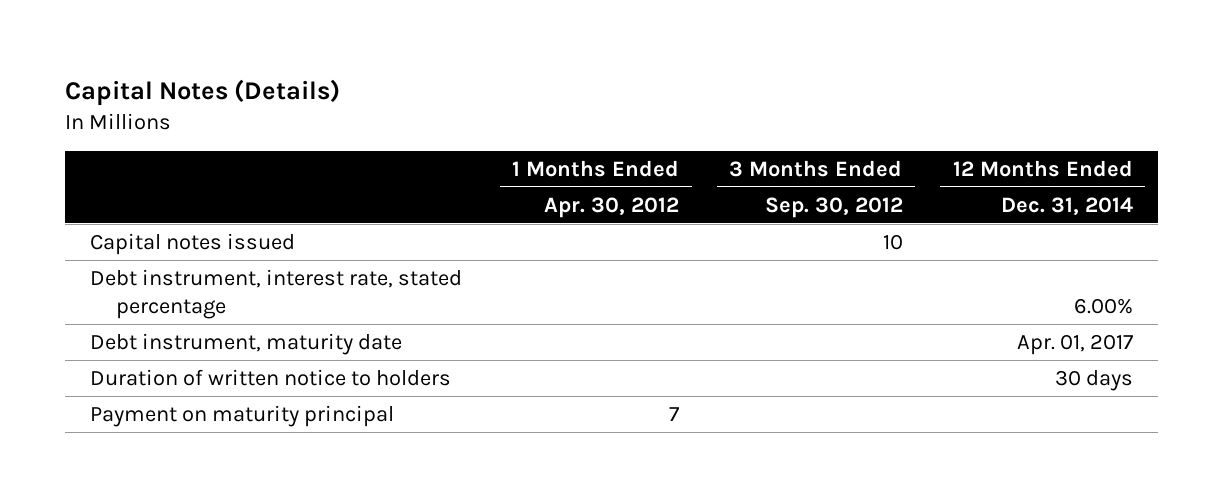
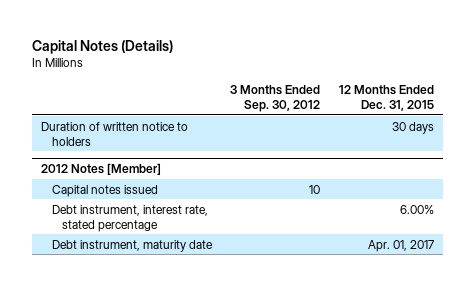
- | 1 Months Ended Apr. 30, 2012 | 3 Months Ended Sep. 30, 2012 | 12 Months Ended Dec. 31, 2014
+ | 3 Months Ended Sep. 30, 2012 | 12 Months Ended Dec. 31, 2015
- Capital notes issued | | 10 |
- Debt instrument, interest rate, stated percentage | | | 6.00%
- Debt instrument, maturity date | | | Apr. 01, 2017
- Payment on maturity principal | 7 | |
+ 2012 Notes [Member]
+ Capital notes issued | 10 |
+ Debt instrument, interest rate, stated percentage | | 6.00%
+ Debt instrument, maturity date | | Apr. 01, 2017

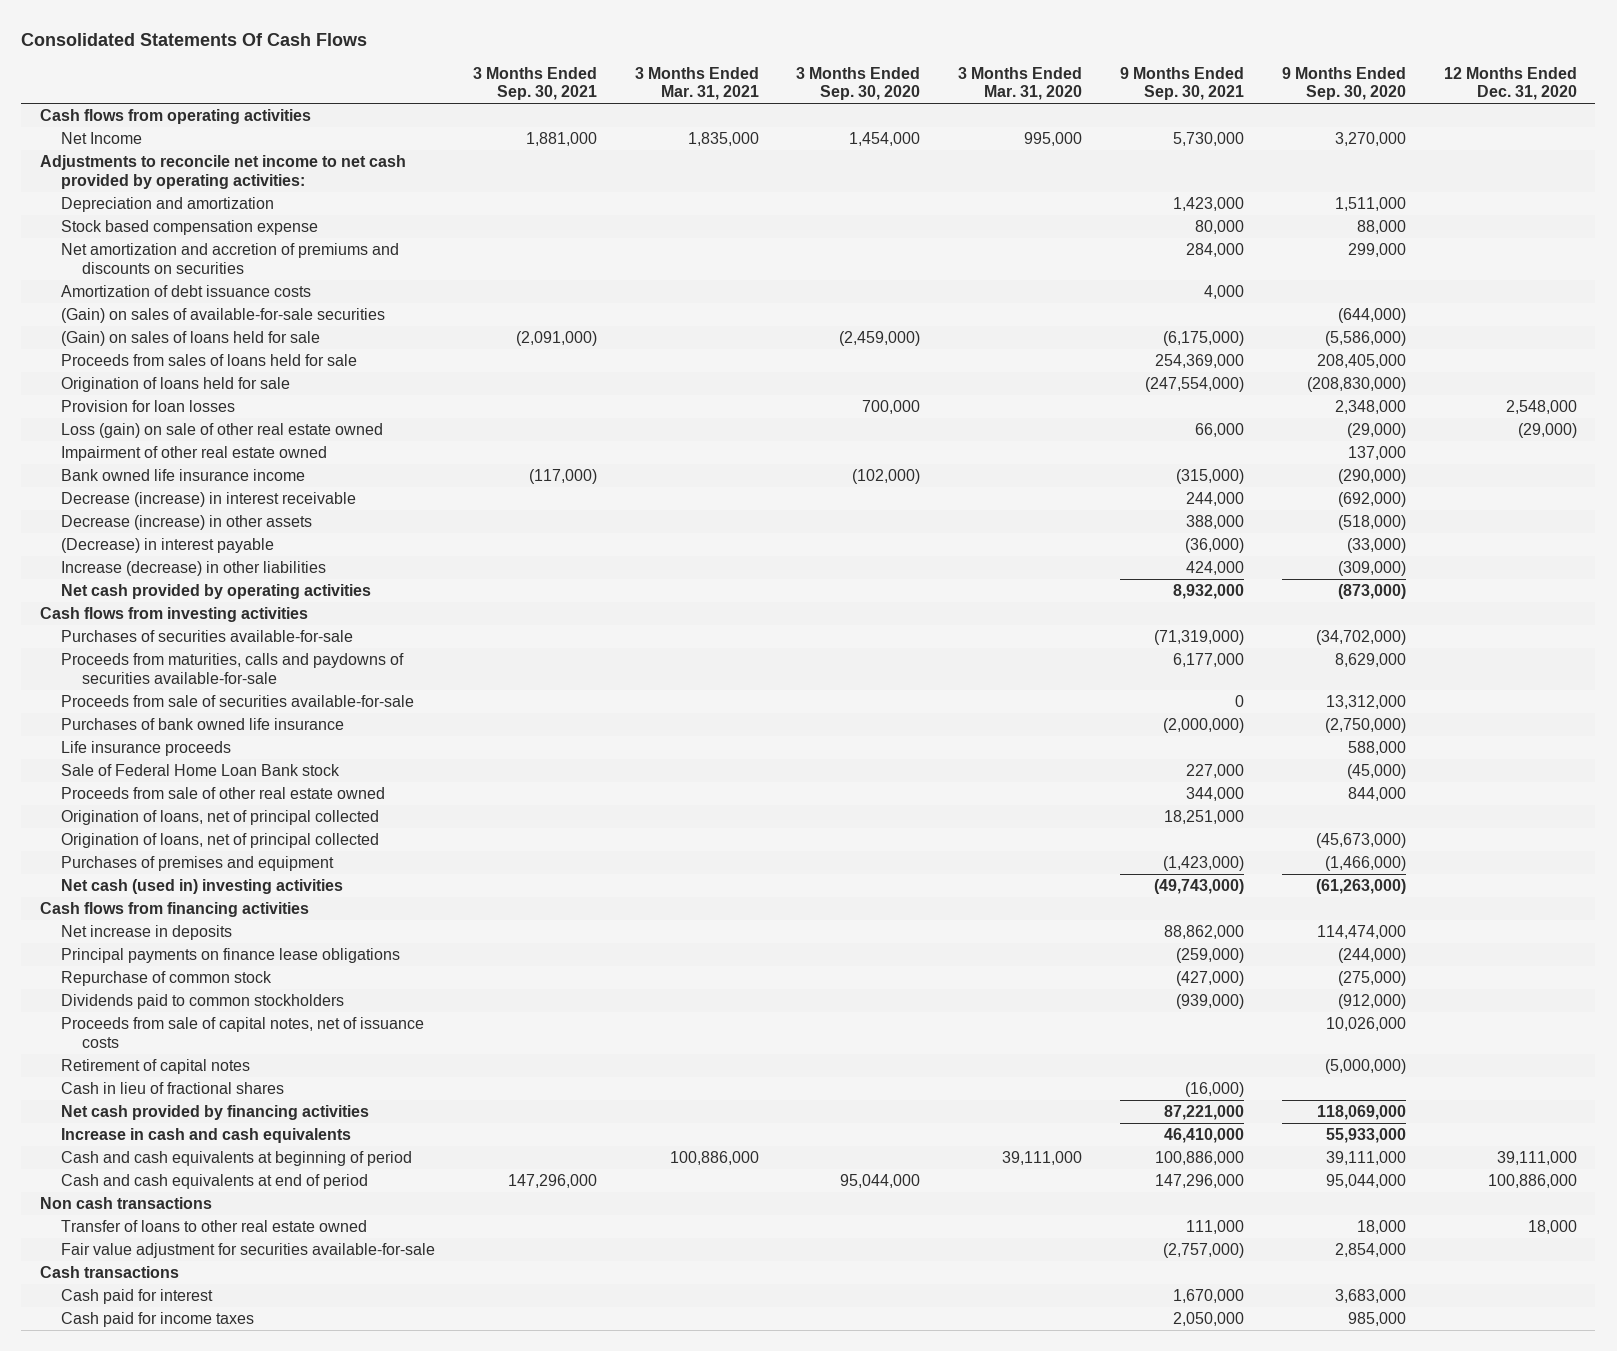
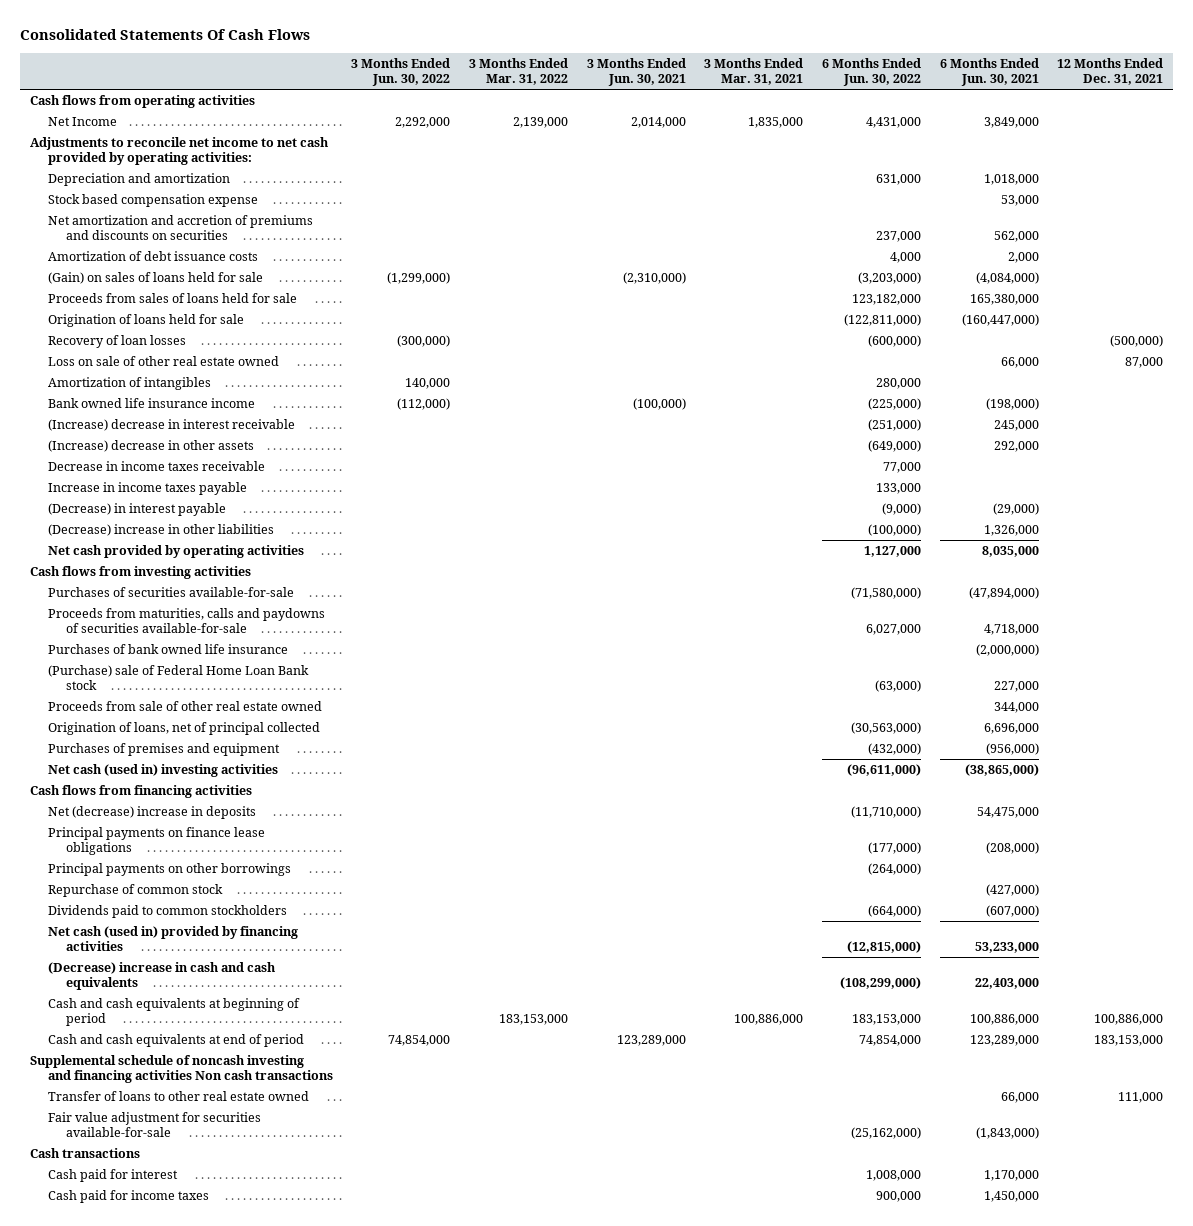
- | 3 Months Ended Sep. 30, 2021 | 3 Months Ended Mar. 31, 2021 | 3 Months Ended Sep. 30, 2020 | 3 Months Ended Mar. 31, 2020 | 9 Months Ended Sep. 30, 2021 | 9 Months Ended Sep. 30, 2020 | 12 Months Ended Dec. 31, 2020
+ | 3 Months Ended Jun. 30, 2022 | 3 Months Ended Mar. 31, 2022 | 3 Months Ended Jun. 30, 2021 | 3 Months Ended Mar. 31, 2021 | 6 Months Ended Jun. 30, 2022 | 6 Months Ended Jun. 30, 2021 | 12 Months Ended Dec. 31, 2021
- (Gain) on sales of available-for-sale securities | | | | | | (644,000) |
- Provision for loan losses | | | 700,000 | | | 2,348,000 | 2,548,000
- Loss (gain) on sale of other real estate owned | | | | | 66,000 | (29,000) | (29,000)
- Impairment of other real estate owned | | | | | | 137,000 |
+ Recovery of loan losses | (300,000) | | | | (600,000) | | (500,000)
+ Loss on sale of other real estate owned | | | | | | 66,000 | 87,000
+ Amortization of intangibles | 140,000 | | | | 280,000 | |
- Decrease (increase) in interest receivable | | | | | 244,000 | (692,000) |
- Decrease (increase) in other assets | | | | | 388,000 | (518,000) |
+ (Increase) decrease in interest receivable | | | | | (251,000) | 245,000 |
+ (Increase) decrease in other assets | | | | | (649,000) | 292,000 |
+ Decrease in income taxes receivable | | | | | 77,000 | |
+ Increase in income taxes payable | | | | | 133,000 | |
- Increase (decrease) in other liabilities | | | | | 424,000 | (309,000) |
+ (Decrease) increase in other liabilities | | | | | (100,000) | 1,326,000 |
- Proceeds from sale of securities available-for-sale | | | | | 0 | 13,312,000 |
- Life insurance proceeds | | | | | | 588,000 |
- Sale of Federal Home Loan Bank stock | | | | | 227,000 | (45,000) |
+ (Purchase) sale of Federal Home Loan Bank stock | | | | | (63,000) | 227,000 |
- Origination of loans, net of principal collected | | | | | | (45,673,000) |
- Net increase in deposits | | | | | 88,862,000 | 114,474,000 |
+ Net (decrease) increase in deposits | | | | | (11,710,000) | 54,475,000 |
+ Principal payments on other borrowings | | | | | (264,000) | |
- Proceeds from sale of capital notes, net of issuance costs | | | | | | 10,026,000 |
- Retirement of capital notes | | | | | | (5,000,000) |
- Cash in lieu of fractional shares | | | | | (16,000) | |
- Net cash provided by financing activities | | | | | 87,221,000 | 118,069,000 |
- Increase in cash and cash equivalents | | | | | 46,410,000 | 55,933,000 |
+ Net cash (used in) provided by financing activities | | | | | (12,815,000) | 53,233,000 |
+ (Decrease) increase in cash and cash equivalents | | | | | (108,299,000) | 22,403,000 |
- Non cash transactions
+ Supplemental schedule of noncash investing and financing activities Non cash transactions

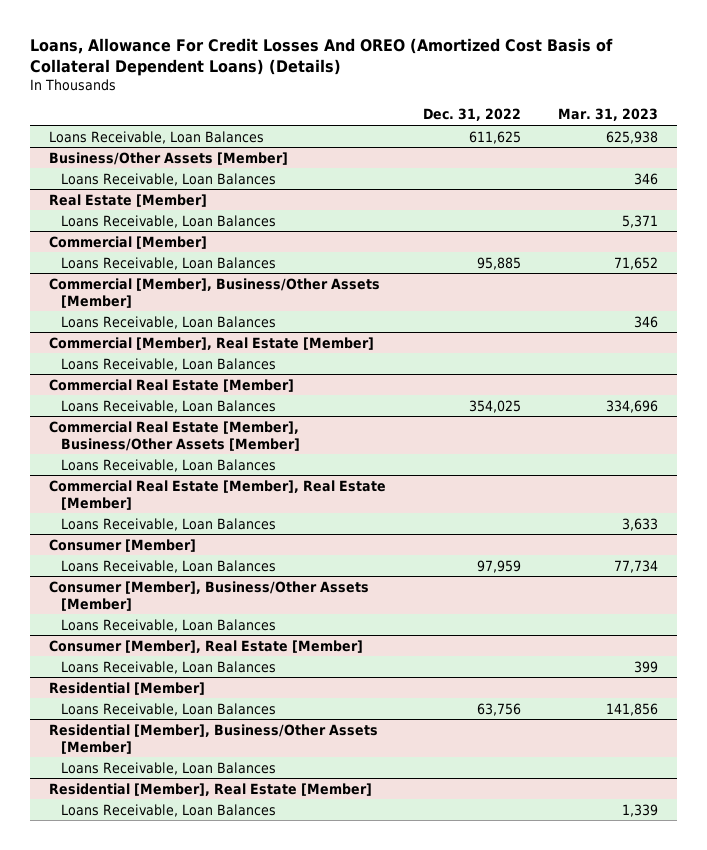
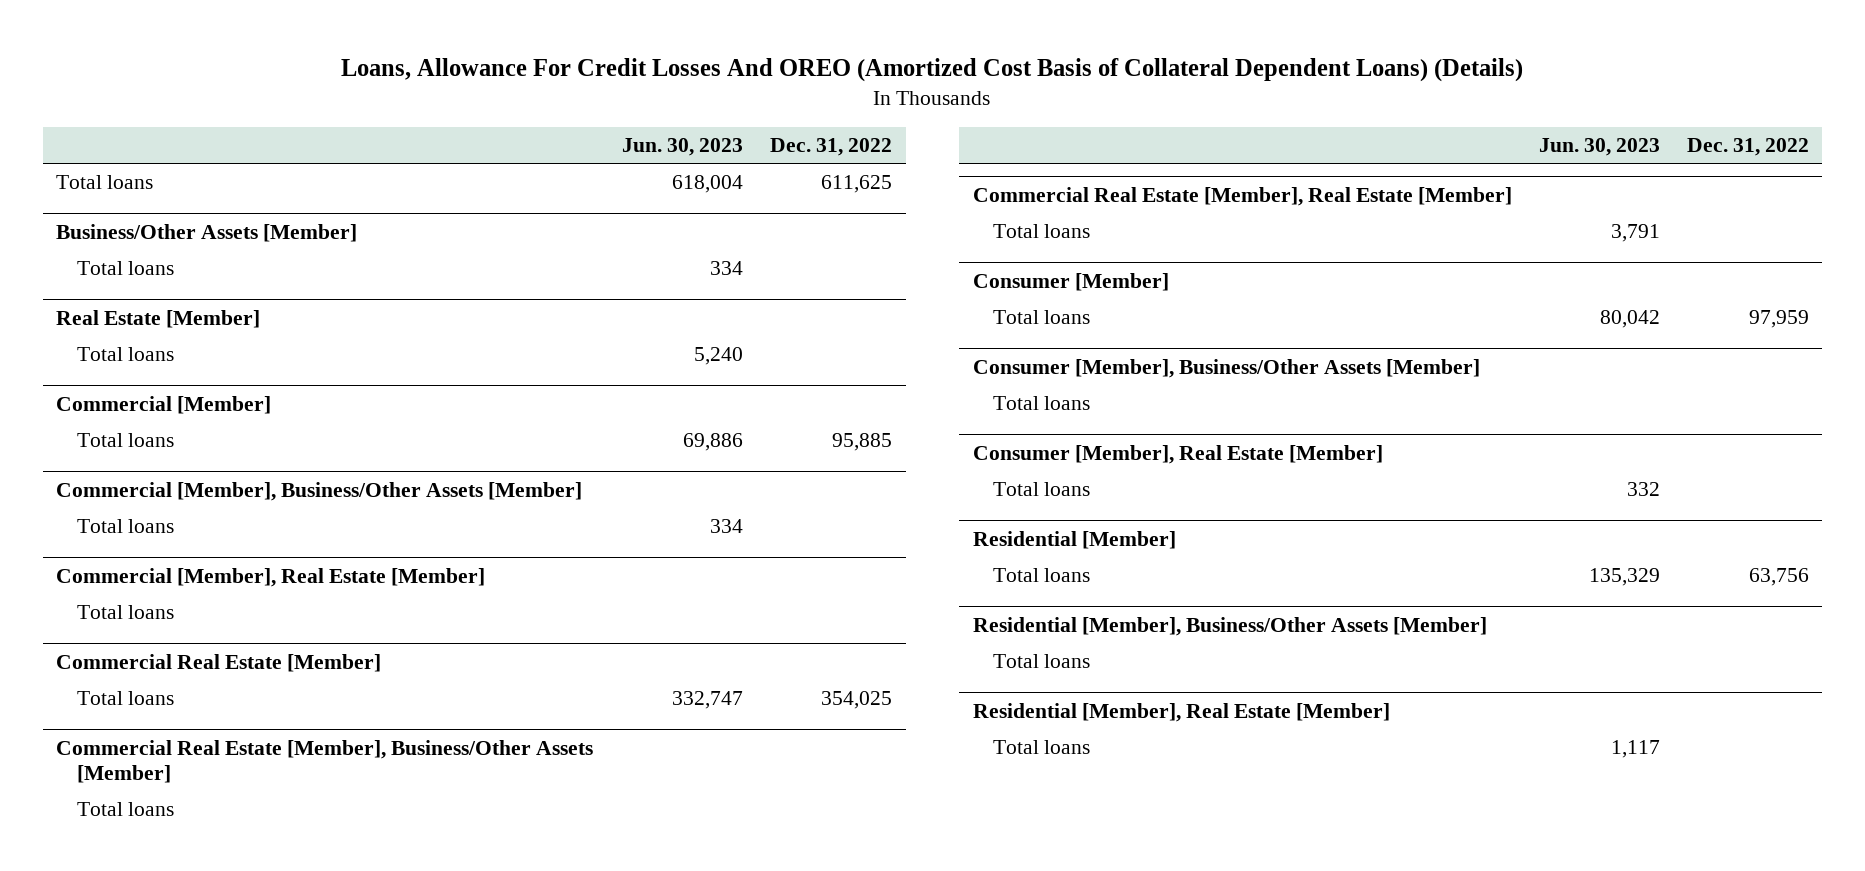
- | Dec. 31, 2022 | Mar. 31, 2023
+ | Jun. 30, 2023 | Dec. 31, 2022
- Loans Receivable, Loan Balances | 611,625 | 625,938
+ Total loans | 618,004 | 611,625
@ Business/Other Assets [Member]
- Loans Receivable, Loan Balances | | 346
+ Total loans | 334 |
@ Real Estate [Member]
- Loans Receivable, Loan Balances | | 5,371
+ Total loans | 5,240 |
@ Commercial [Member]
- Loans Receivable, Loan Balances | 95,885 | 71,652
+ Total loans | 69,886 | 95,885
@ Commercial [Member], Business/Other Assets [Member]
- Loans Receivable, Loan Balances | | 346
+ Total loans | 334 |
@ Commercial [Member], Real Estate [Member]
- Loans Receivable, Loan Balances
+ Total loans
@ Commercial Real Estate [Member]
- Loans Receivable, Loan Balances | 354,025 | 334,696
+ Total loans | 332,747 | 354,025
@ Commercial Real Estate [Member], Business/Other Assets [Member]
- Loans Receivable, Loan Balances
+ Total loans
@ Commercial Real Estate [Member], Real Estate [Member]
- Loans Receivable, Loan Balances | | 3,633
+ Total loans | 3,791 |
@ Consumer [Member]
- Loans Receivable, Loan Balances | 97,959 | 77,734
+ Total loans | 80,042 | 97,959
@ Consumer [Member], Business/Other Assets [Member]
- Loans Receivable, Loan Balances
+ Total loans
@ Consumer [Member], Real Estate [Member]
- Loans Receivable, Loan Balances | | 399
+ Total loans | 332 |
@ Residential [Member]
- Loans Receivable, Loan Balances | 63,756 | 141,856
+ Total loans | 135,329 | 63,756
@ Residential [Member], Business/Other Assets [Member]
- Loans Receivable, Loan Balances
+ Total loans
@ Residential [Member], Real Estate [Member]
- Loans Receivable, Loan Balances | | 1,339
+ Total loans | 1,117 |

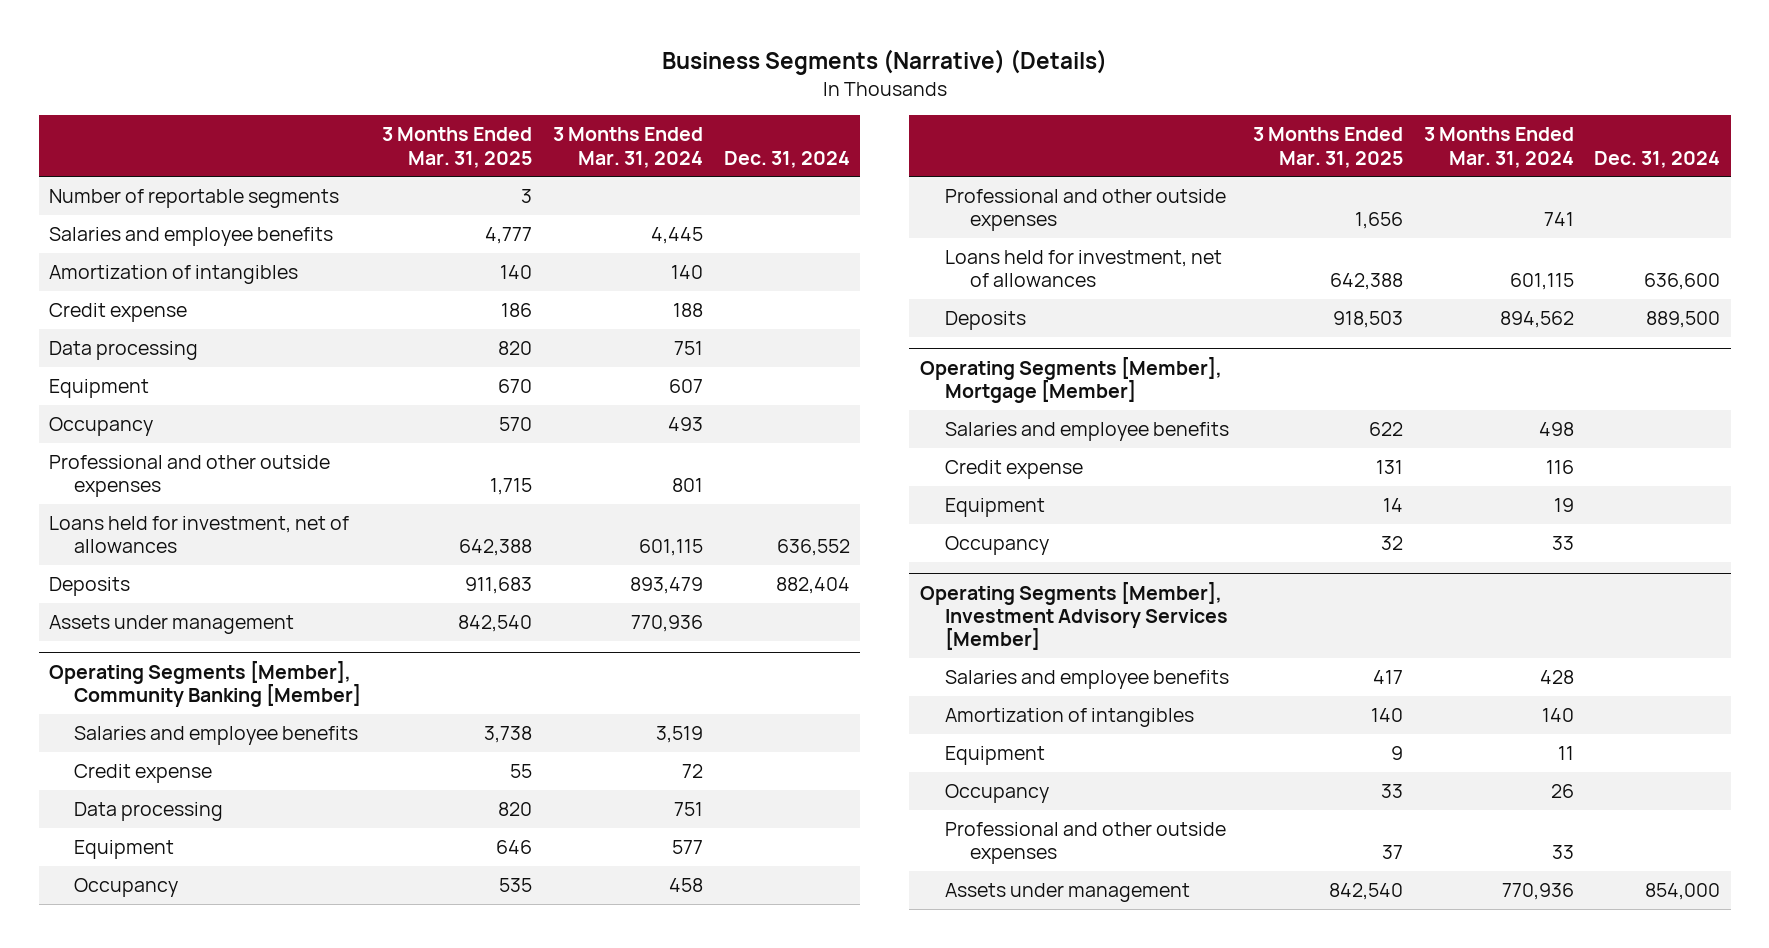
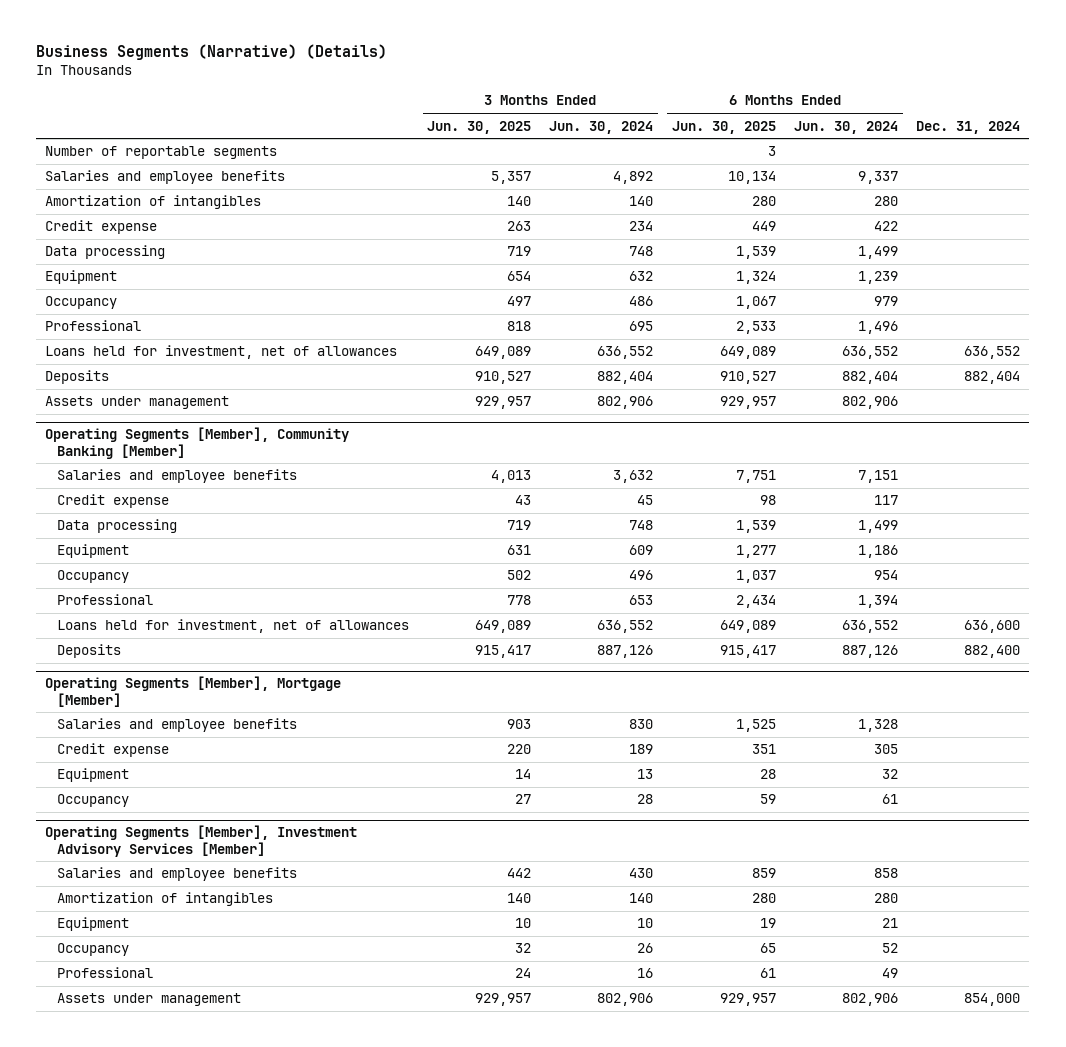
- | 3 Months Ended Mar. 31, 2025 | 3 Months Ended Mar. 31, 2024 | Dec. 31, 2024
+ | 3 Months Ended Jun. 30, 2025 | 3 Months Ended Jun. 30, 2024 | 6 Months Ended Jun. 30, 2025 | 6 Months Ended Jun. 30, 2024 | Dec. 31, 2024
- Professional and other outside expenses | 1,715 | 801 |
+ Professional | 818 | 695 | 2,533 | 1,496 |
@ Operating Segments [Member], Community Banking [Member]
- Professional and other outside expenses | 1,656 | 741 |
+ Professional | 778 | 653 | 2,434 | 1,394 |
- Deposits | 918,503 | 894,562 | 889,500
+ Deposits | 915,417 | 887,126 | 915,417 | 887,126 | 882,400
@ Operating Segments [Member], Investment Advisory Services [Member]
- Professional and other outside expenses | 37 | 33 |
+ Professional | 24 | 16 | 61 | 49 |

